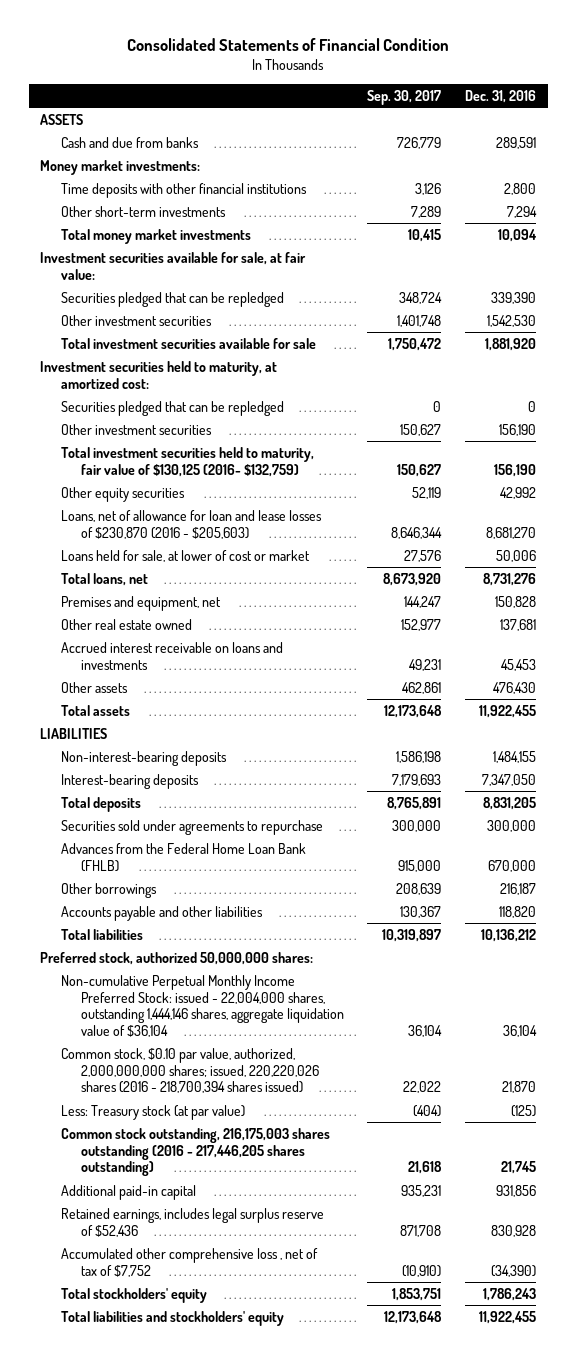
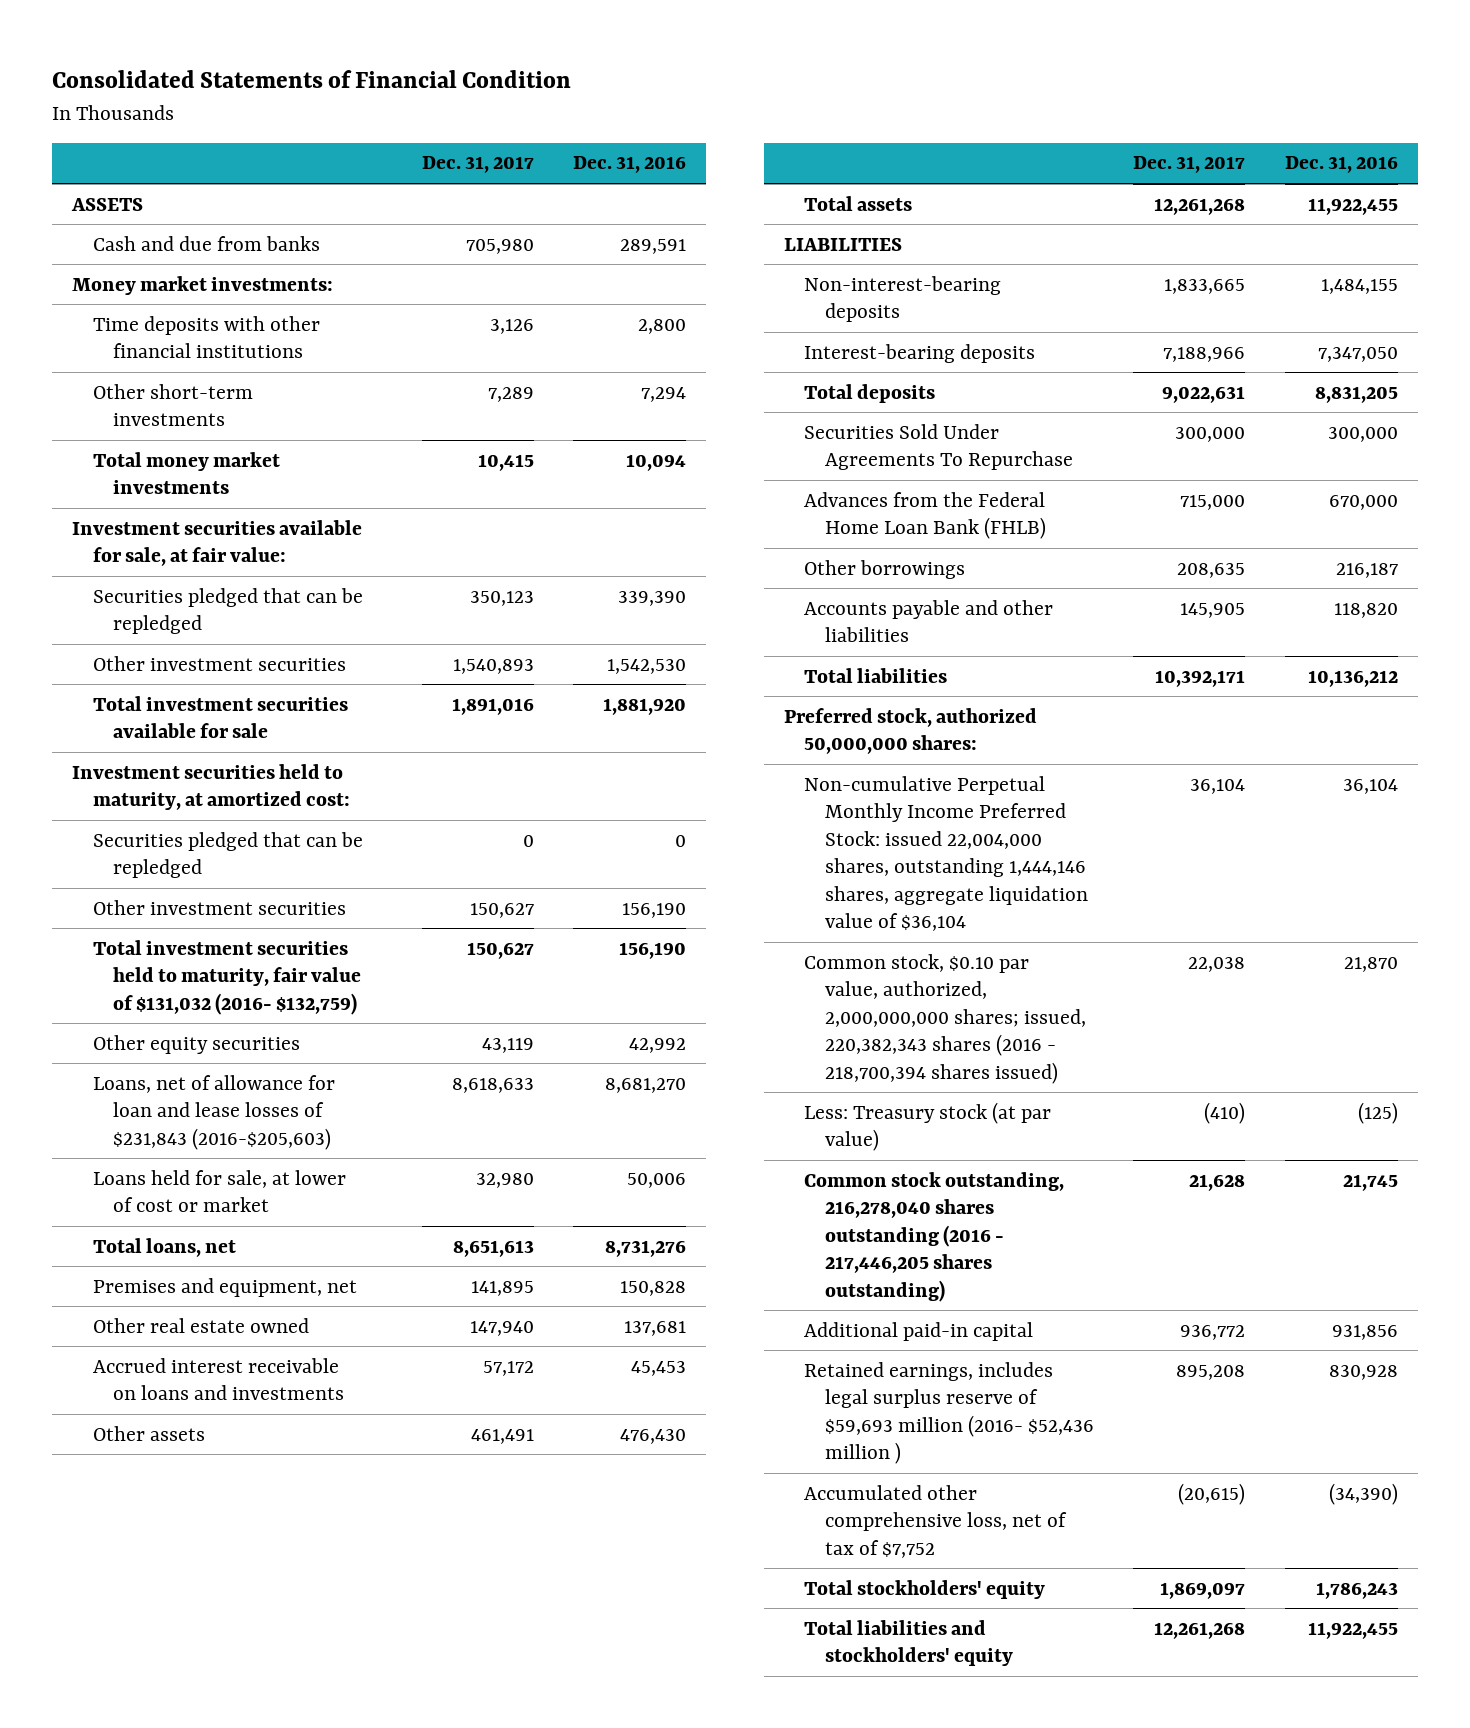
- | Sep. 30, 2017 | Dec. 31, 2016
+ | Dec. 31, 2017 | Dec. 31, 2016
- Total investment securities held to maturity, fair value of $130,125 (2016- $132,759) | 150,627 | 156,190
+ Total investment securities held to maturity, fair value of $131,032 (2016- $132,759) | 150,627 | 156,190
- Loans, net of allowance for loan and lease losses of $230,870 (2016 - $205,603) | 8,646,344 | 8,681,270
+ Loans, net of allowance for loan and lease losses of $231,843 (2016-$205,603) | 8,618,633 | 8,681,270
- Securities sold under agreements to repurchase | 300,000 | 300,000
+ Securities Sold Under Agreements To Repurchase | 300,000 | 300,000
- Non-cumulative Perpetual Monthly Income Preferred Stock: issued - 22,004,000 shares, outstanding 1,444,146 shares, aggregate liquidation value of $36,104 | 36,104 | 36,104
- Common stock, $0.10 par value, authorized, 2,000,000,000 shares; issued, 220,220,026 shares (2016 - 218,700,394 shares issued) | 22,022 | 21,870
+ Non-cumulative Perpetual Monthly Income Preferred Stock: issued 22,004,000 shares, outstanding 1,444,146 shares, aggregate liquidation value of $36,104 | 36,104 | 36,104
+ Common stock, $0.10 par value, authorized, 2,000,000,000 shares; issued, 220,382,343 shares (2016 - 218,700,394 shares issued) | 22,038 | 21,870
- Common stock outstanding, 216,175,003 shares outstanding (2016 - 217,446,205 shares outstanding) | 21,618 | 21,745
+ Common stock outstanding, 216,278,040 shares outstanding (2016 - 217,446,205 shares outstanding) | 21,628 | 21,745
- Retained earnings, includes legal surplus reserve of $52,436 | 871,708 | 830,928
- Accumulated other comprehensive loss , net of tax of $7,752 | (10,910) | (34,390)
+ Retained earnings, includes legal surplus reserve of $59,693 million (2016- $52,436 million ) | 895,208 | 830,928
+ Accumulated other comprehensive loss, net of tax of $7,752 | (20,615) | (34,390)

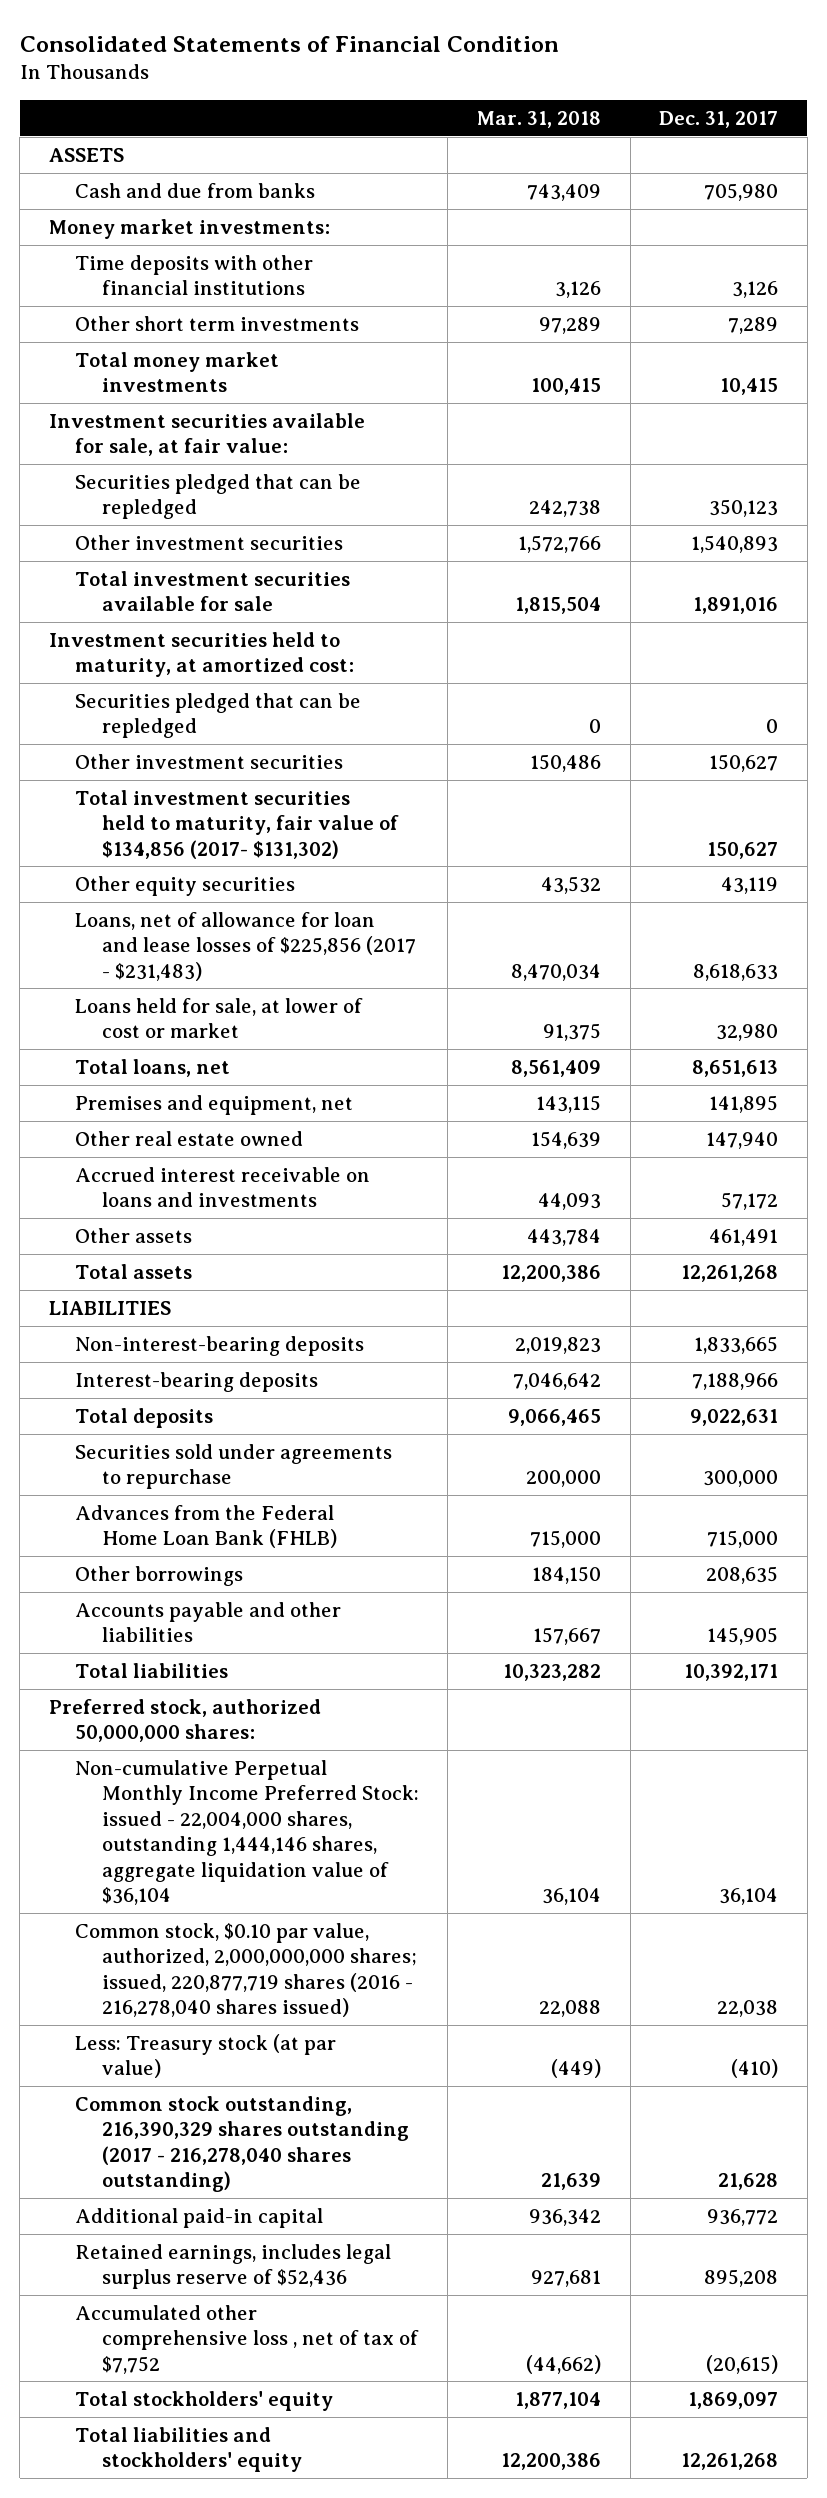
- | Dec. 31, 2017 | Dec. 31, 2016
+ | Mar. 31, 2018 | Dec. 31, 2017
- Other short-term investments | 7,289 | 7,294
+ Other short term investments | 97,289 | 7,289
- Total investment securities held to maturity, fair value of $131,032 (2016- $132,759) | 150,627 | 156,190
+ Total investment securities held to maturity, fair value of $134,856 (2017- $131,302) | | 150,627
- Loans, net of allowance for loan and lease losses of $231,843 (2016-$205,603) | 8,618,633 | 8,681,270
+ Loans, net of allowance for loan and lease losses of $225,856 (2017 - $231,483) | 8,470,034 | 8,618,633
- Securities Sold Under Agreements To Repurchase | 300,000 | 300,000
+ Securities sold under agreements to repurchase | 200,000 | 300,000
- Non-cumulative Perpetual Monthly Income Preferred Stock: issued 22,004,000 shares, outstanding 1,444,146 shares, aggregate liquidation value of $36,104 | 36,104 | 36,104
- Common stock, $0.10 par value, authorized, 2,000,000,000 shares; issued, 220,382,343 shares (2016 - 218,700,394 shares issued) | 22,038 | 21,870
+ Non-cumulative Perpetual Monthly Income Preferred Stock: issued - 22,004,000 shares, outstanding 1,444,146 shares, aggregate liquidation value of $36,104 | 36,104 | 36,104
+ Common stock, $0.10 par value, authorized, 2,000,000,000 shares; issued, 220,877,719 shares (2016 - 216,278,040 shares issued) | 22,088 | 22,038
- Common stock outstanding, 216,278,040 shares outstanding (2016 - 217,446,205 shares outstanding) | 21,628 | 21,745
+ Common stock outstanding, 216,390,329 shares outstanding (2017 - 216,278,040 shares outstanding) | 21,639 | 21,628
- Retained earnings, includes legal surplus reserve of $59,693 million (2016- $52,436 million ) | 895,208 | 830,928
- Accumulated other comprehensive loss, net of tax of $7,752 | (20,615) | (34,390)
+ Retained earnings, includes legal surplus reserve of $52,436 | 927,681 | 895,208
+ Accumulated other comprehensive loss , net of tax of $7,752 | (44,662) | (20,615)

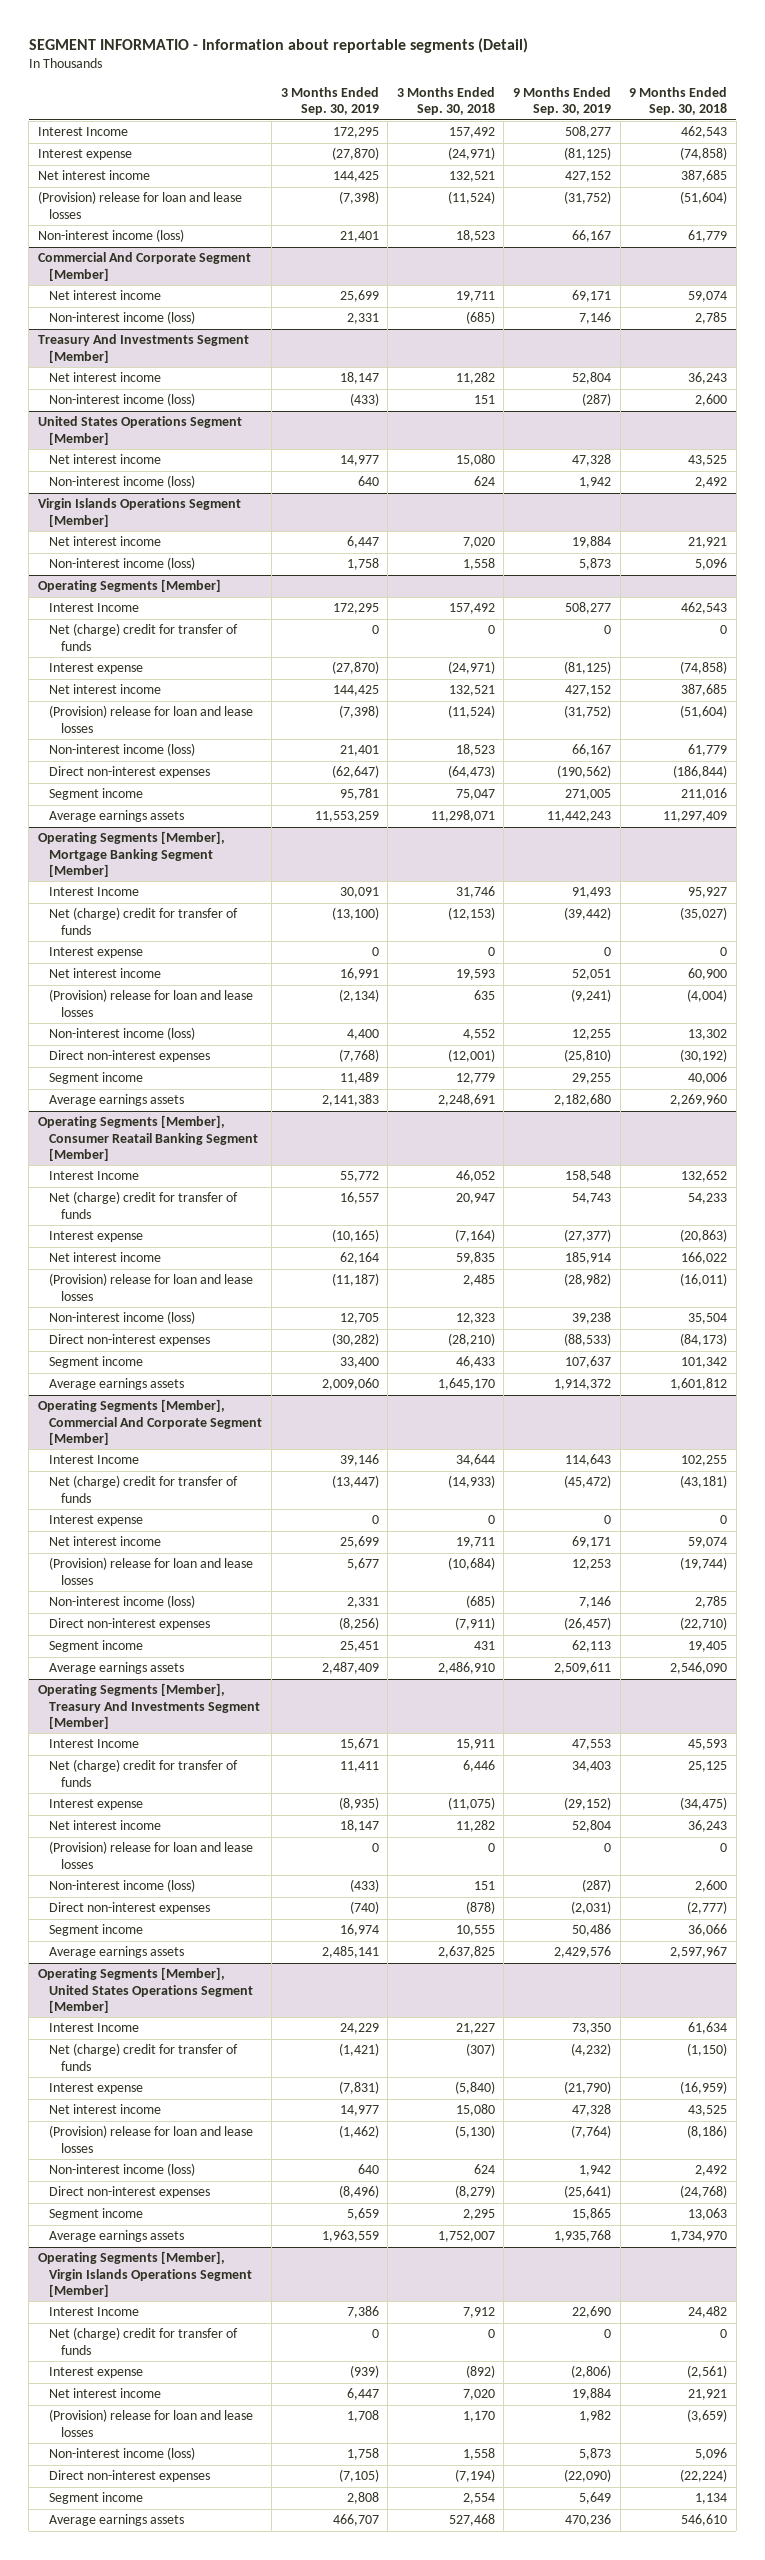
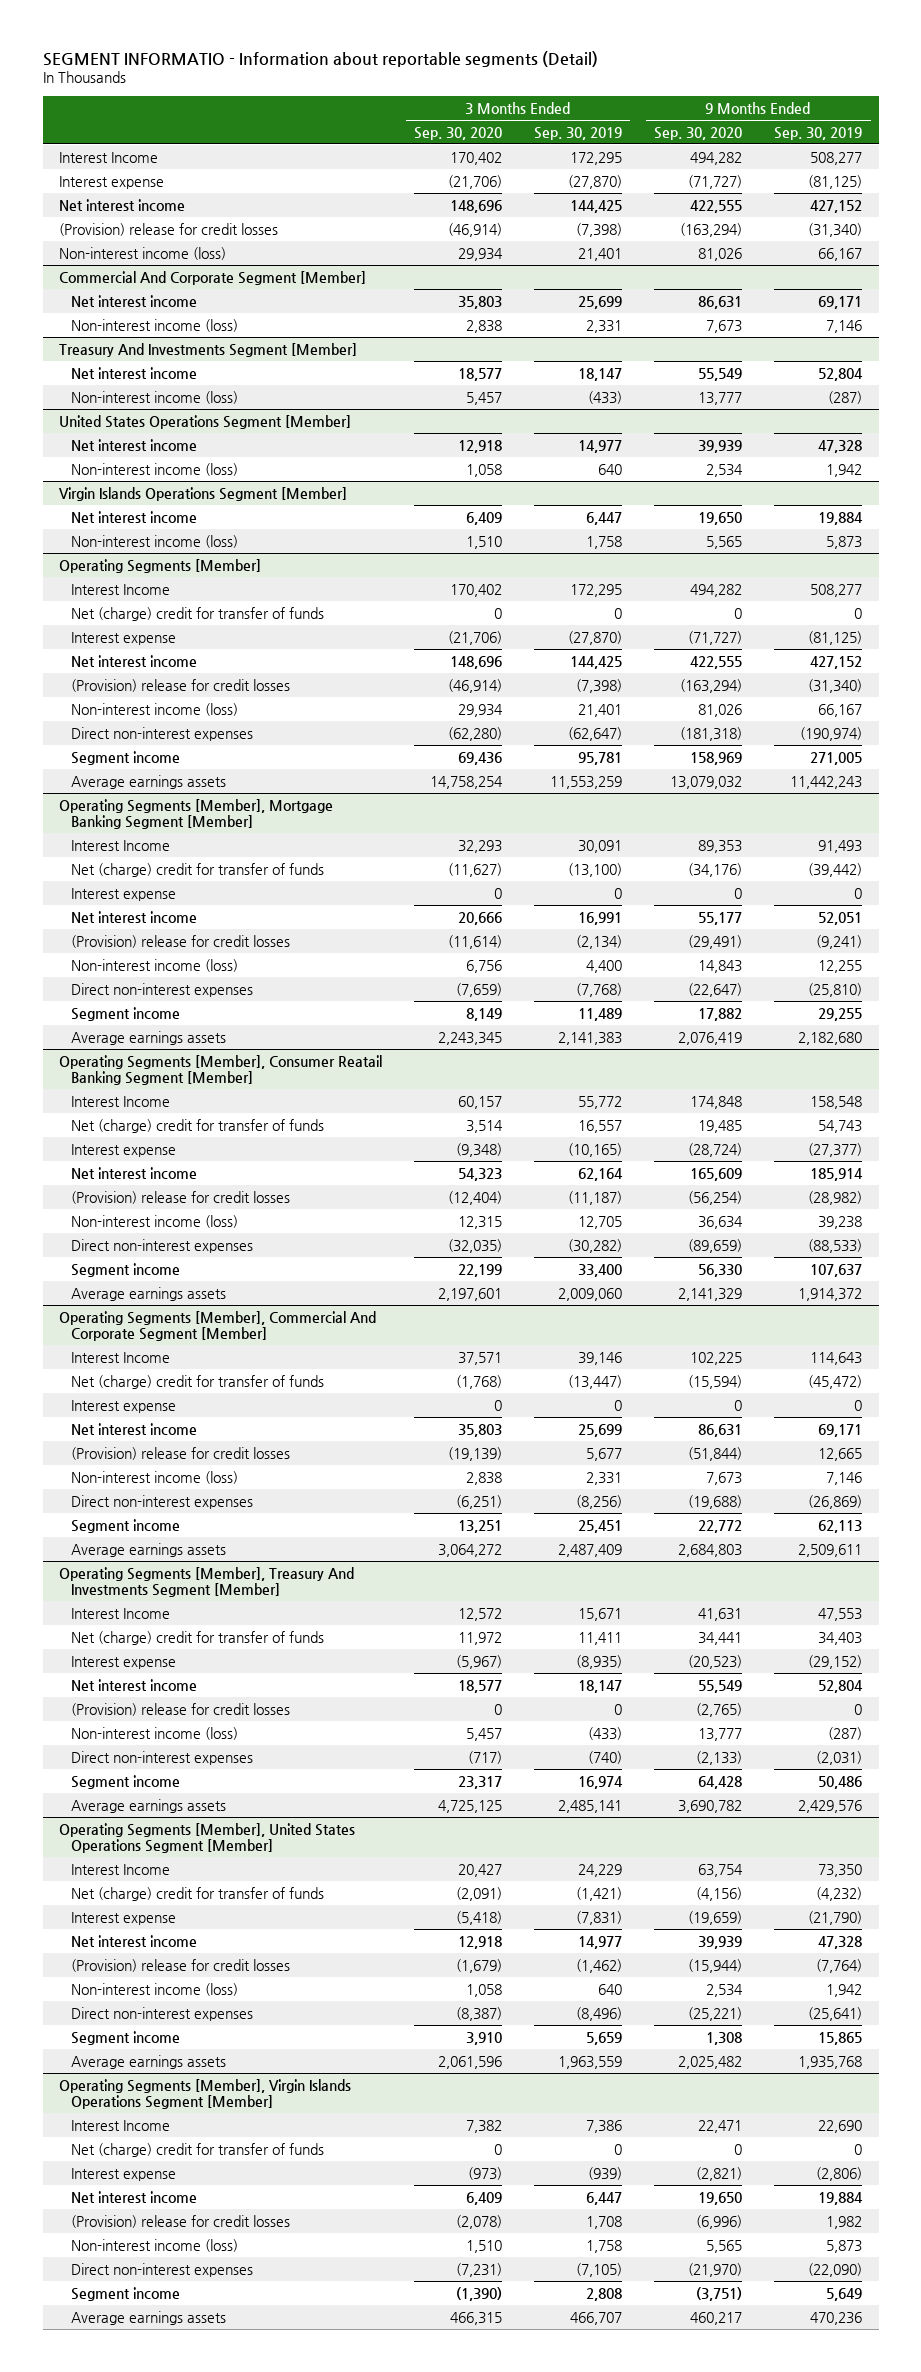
- | 3 Months Ended Sep. 30, 2019 | 3 Months Ended Sep. 30, 2018 | 9 Months Ended Sep. 30, 2019 | 9 Months Ended Sep. 30, 2018
+ | 3 Months Ended Sep. 30, 2020 | 3 Months Ended Sep. 30, 2019 | 9 Months Ended Sep. 30, 2020 | 9 Months Ended Sep. 30, 2019
- (Provision) release for loan and lease losses | (7,398) | (11,524) | (31,752) | (51,604)
+ (Provision) release for credit losses | (46,914) | (7,398) | (163,294) | (31,340)
@ Operating Segments [Member]
- (Provision) release for loan and lease losses | (7,398) | (11,524) | (31,752) | (51,604)
+ (Provision) release for credit losses | (46,914) | (7,398) | (163,294) | (31,340)
- Direct non-interest expenses | (62,647) | (64,473) | (190,562) | (186,844)
+ Direct non-interest expenses | (62,280) | (62,647) | (181,318) | (190,974)
@ Operating Segments [Member], Mortgage Banking Segment [Member]
- (Provision) release for loan and lease losses | (2,134) | 635 | (9,241) | (4,004)
+ (Provision) release for credit losses | (11,614) | (2,134) | (29,491) | (9,241)
@ Operating Segments [Member], Consumer Reatail Banking Segment [Member]
- (Provision) release for loan and lease losses | (11,187) | 2,485 | (28,982) | (16,011)
+ (Provision) release for credit losses | (12,404) | (11,187) | (56,254) | (28,982)
@ Operating Segments [Member], Commercial And Corporate Segment [Member]
- (Provision) release for loan and lease losses | 5,677 | (10,684) | 12,253 | (19,744)
+ (Provision) release for credit losses | (19,139) | 5,677 | (51,844) | 12,665
- Direct non-interest expenses | (8,256) | (7,911) | (26,457) | (22,710)
+ Direct non-interest expenses | (6,251) | (8,256) | (19,688) | (26,869)
@ Operating Segments [Member], Treasury And Investments Segment [Member]
- (Provision) release for loan and lease losses | 0 | 0 | 0 | 0
+ (Provision) release for credit losses | 0 | 0 | (2,765) | 0
@ Operating Segments [Member], United States Operations Segment [Member]
- (Provision) release for loan and lease losses | (1,462) | (5,130) | (7,764) | (8,186)
+ (Provision) release for credit losses | (1,679) | (1,462) | (15,944) | (7,764)
@ Operating Segments [Member], Virgin Islands Operations Segment [Member]
- (Provision) release for loan and lease losses | 1,708 | 1,170 | 1,982 | (3,659)
+ (Provision) release for credit losses | (2,078) | 1,708 | (6,996) | 1,982

